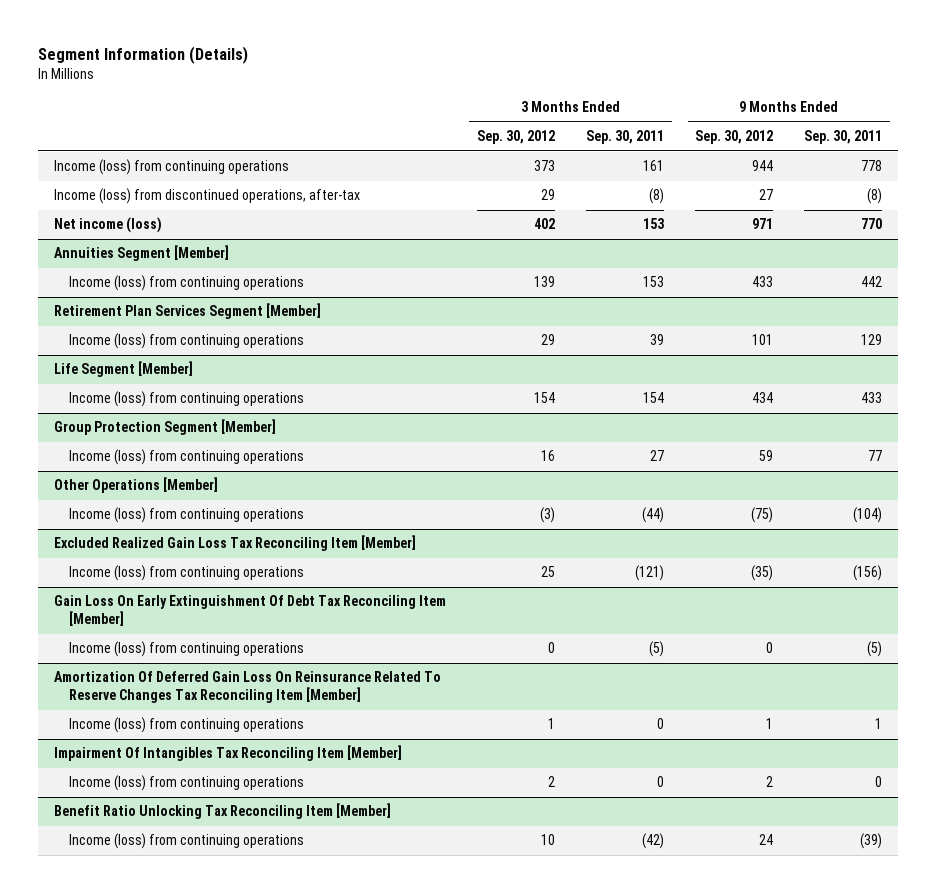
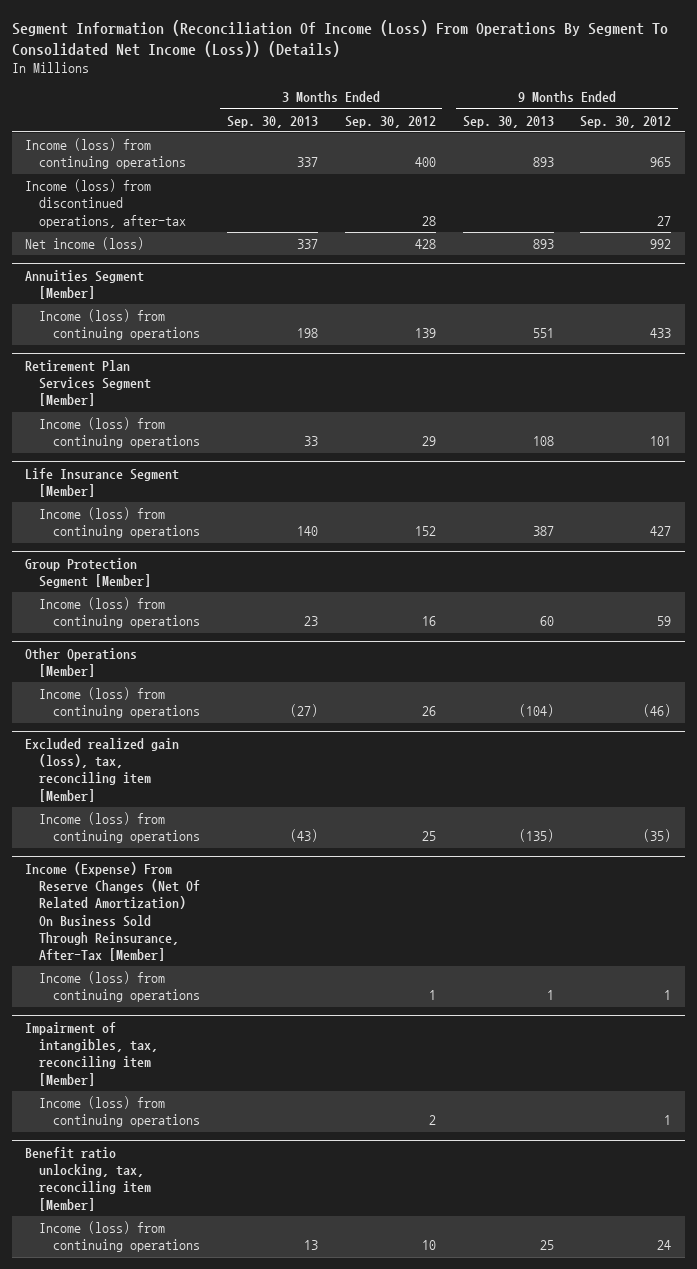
- Segment Information (Details)
+ Segment Information (Reconciliation Of Income (Loss) From Operations By Segment To Consolidated Net Income (Loss)) (Details)
- | 3 Months Ended Sep. 30, 2012 | 3 Months Ended Sep. 30, 2011 | 9 Months Ended Sep. 30, 2012 | 9 Months Ended Sep. 30, 2011
+ | 3 Months Ended Sep. 30, 2013 | 3 Months Ended Sep. 30, 2012 | 9 Months Ended Sep. 30, 2013 | 9 Months Ended Sep. 30, 2012
- Income (loss) from continuing operations | 373 | 161 | 944 | 778
- Income (loss) from discontinued operations, after-tax | 29 | (8) | 27 | (8)
- Net income (loss) | 402 | 153 | 971 | 770
+ Income (loss) from continuing operations | 337 | 400 | 893 | 965
+ Income (loss) from discontinued operations, after-tax | | 28 | | 27
+ Net income (loss) | 337 | 428 | 893 | 992
- Life Segment [Member]
- Income (loss) from continuing operations | 154 | 154 | 434 | 433
+ Life Insurance Segment [Member]
+ Income (loss) from continuing operations | 140 | 152 | 387 | 427
@ Other Operations [Member]
- Income (loss) from continuing operations | (3) | (44) | (75) | (104)
- Excluded Realized Gain Loss Tax Reconciling Item [Member]
@ Other Operations [Member]
+ Income (loss) from continuing operations | (27) | 26 | (104) | (46)
+ Excluded realized gain (loss), tax, reconciling item [Member]
- Gain Loss On Early Extinguishment Of Debt Tax Reconciling Item [Member]
- Income (loss) from continuing operations | 0 | (5) | 0 | (5)
- Amortization Of Deferred Gain Loss On Reinsurance Related To Reserve Changes Tax Reconciling Item [Member]
+ Income (Expense) From Reserve Changes (Net Of Related Amortization) On Business Sold Through Reinsurance, After-Tax [Member]
- Impairment Of Intangibles Tax Reconciling Item [Member]
- Income (loss) from continuing operations | 2 | 0 | 2 | 0
- Benefit Ratio Unlocking Tax Reconciling Item [Member]
+ Impairment of intangibles, tax, reconciling item [Member]
+ Income (loss) from continuing operations | | 2 | | 1
+ Benefit ratio unlocking, tax, reconciling item [Member]

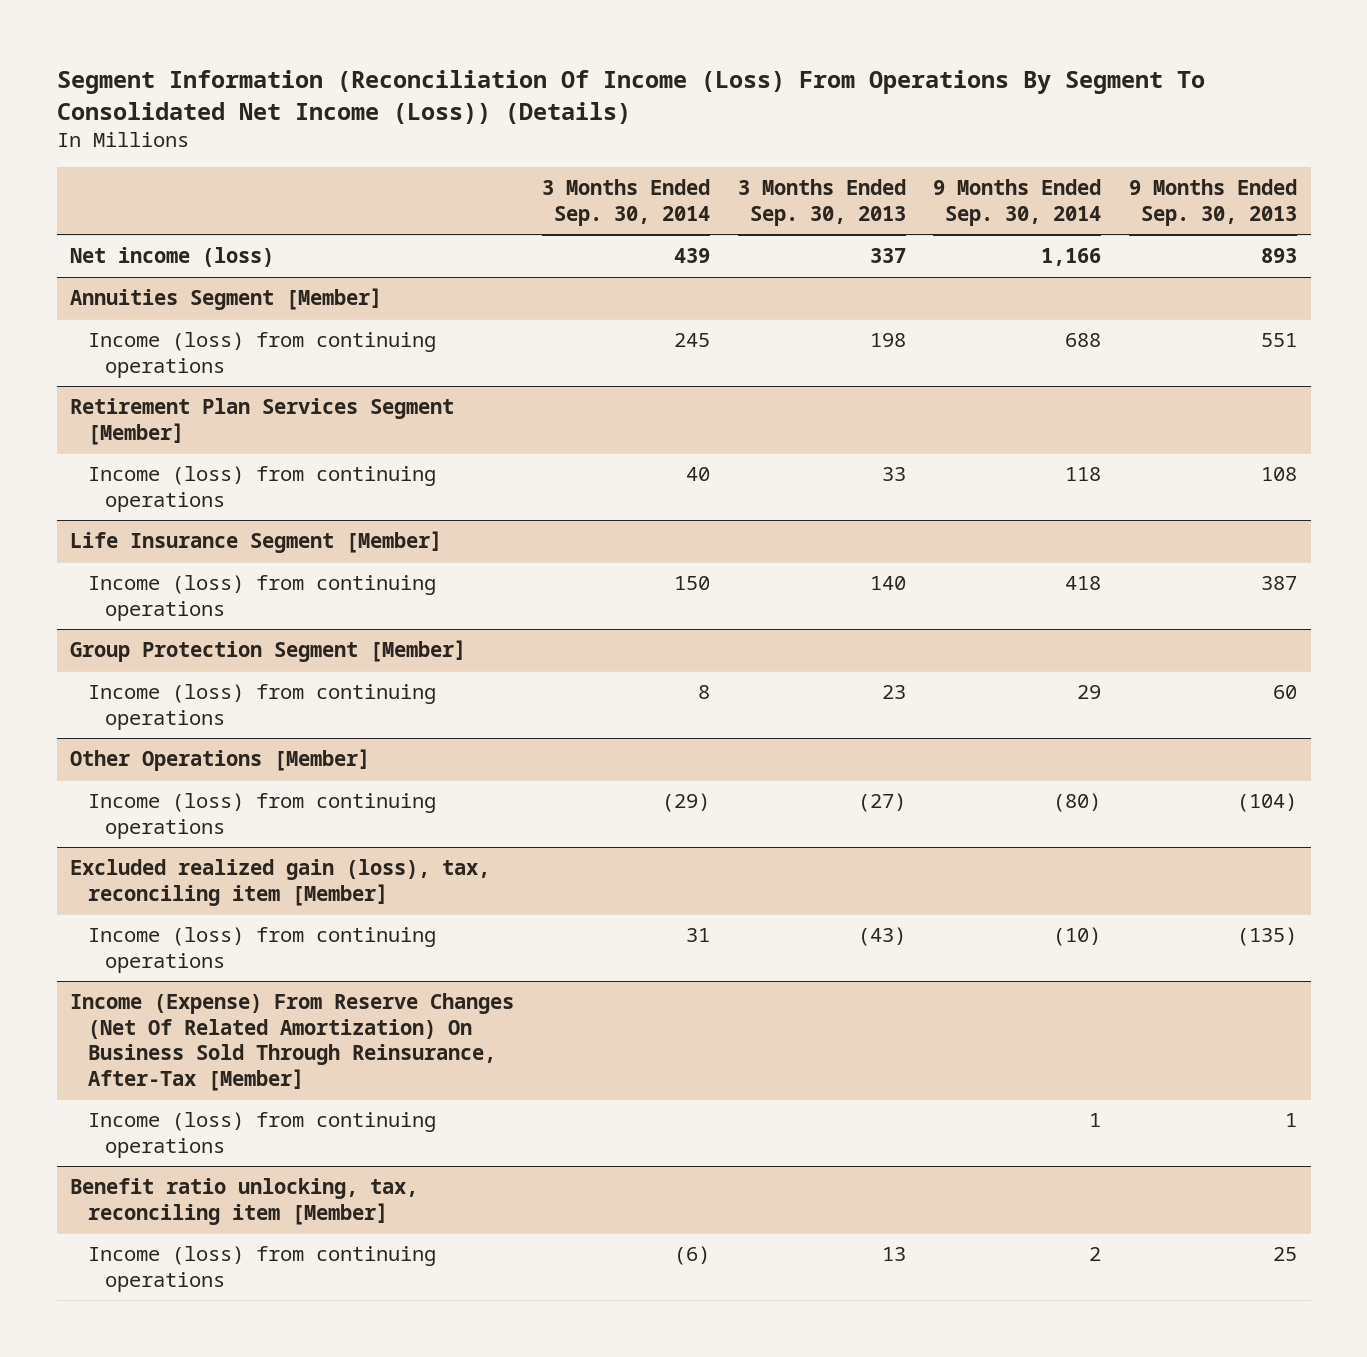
- | 3 Months Ended Sep. 30, 2013 | 3 Months Ended Sep. 30, 2012 | 9 Months Ended Sep. 30, 2013 | 9 Months Ended Sep. 30, 2012
+ | 3 Months Ended Sep. 30, 2014 | 3 Months Ended Sep. 30, 2013 | 9 Months Ended Sep. 30, 2014 | 9 Months Ended Sep. 30, 2013
- Income (loss) from continuing operations | 337 | 400 | 893 | 965
- Income (loss) from discontinued operations, after-tax | | 28 | | 27
- Impairment of intangibles, tax, reconciling item [Member]
- Income (loss) from continuing operations | | 2 | | 1

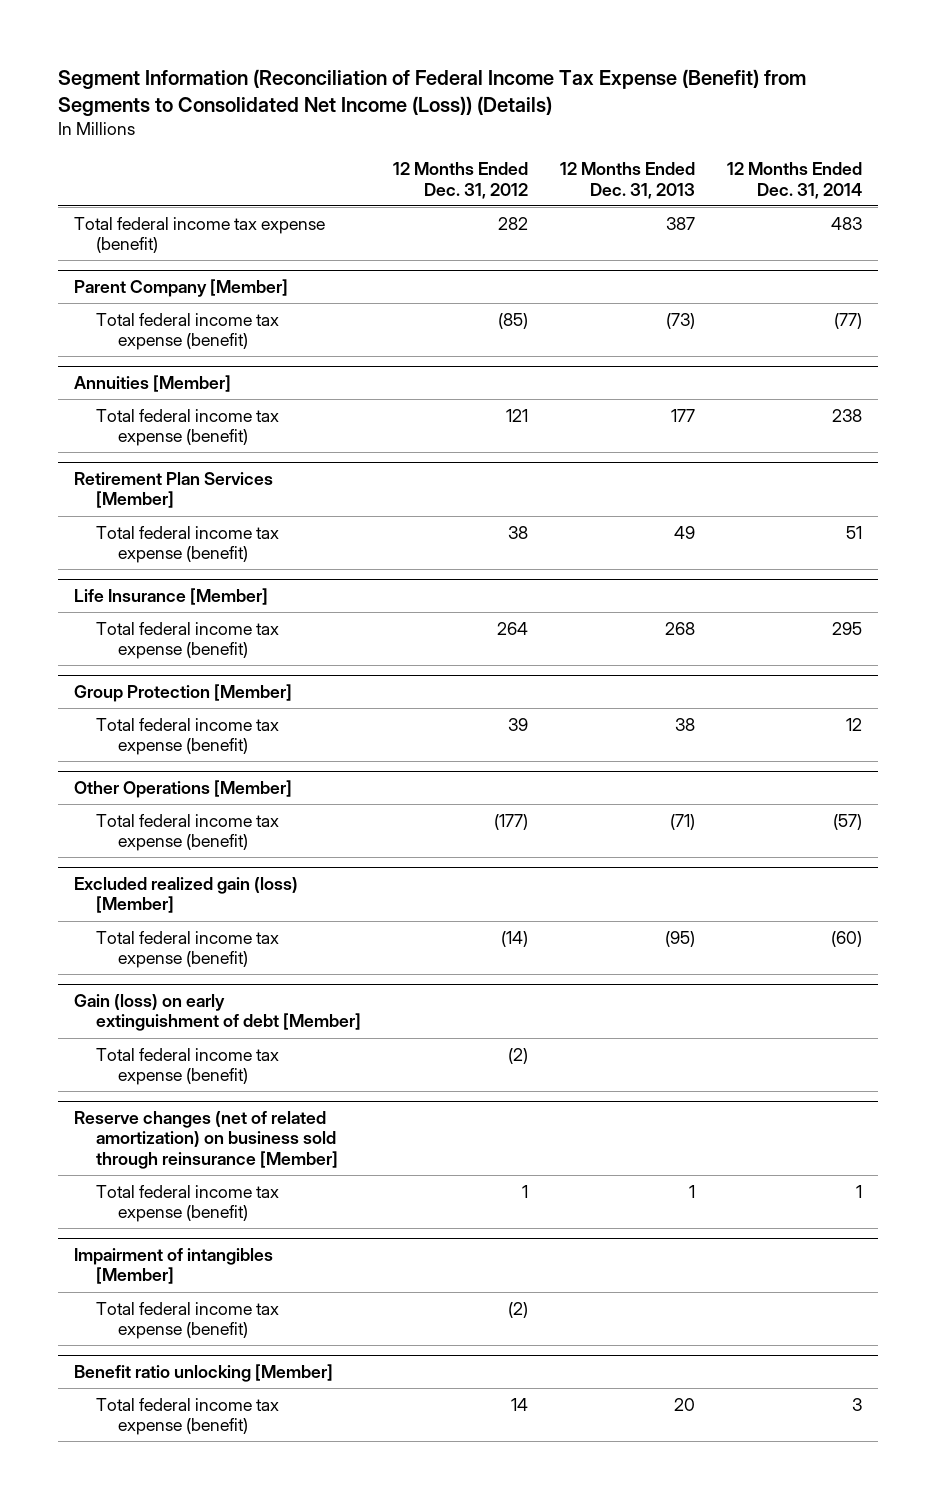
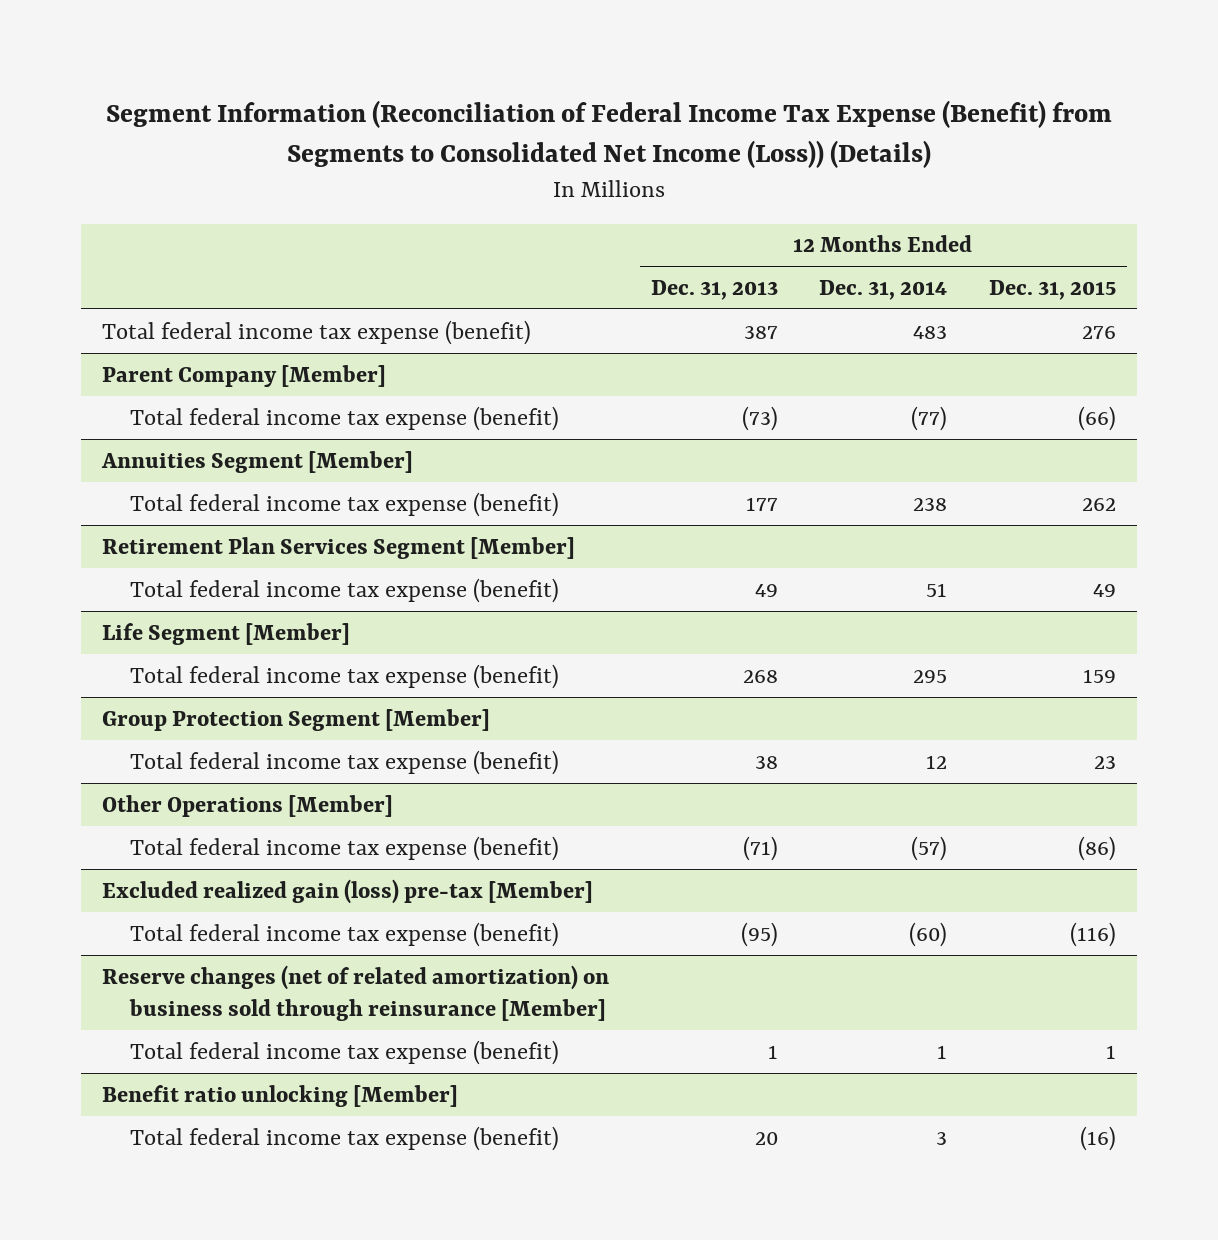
- | 12 Months Ended Dec. 31, 2012 | 12 Months Ended Dec. 31, 2013 | 12 Months Ended Dec. 31, 2014
+ | 12 Months Ended Dec. 31, 2013 | 12 Months Ended Dec. 31, 2014 | 12 Months Ended Dec. 31, 2015
- Annuities [Member]
+ Annuities Segment [Member]
- Retirement Plan Services [Member]
+ Retirement Plan Services Segment [Member]
- Life Insurance [Member]
+ Life Segment [Member]
- Group Protection [Member]
+ Group Protection Segment [Member]
- Excluded realized gain (loss) [Member]
+ Excluded realized gain (loss) pre-tax [Member]
- Gain (loss) on early extinguishment of debt [Member]
- Total federal income tax expense (benefit) | (2) | |
- Impairment of intangibles [Member]
- Total federal income tax expense (benefit) | (2) | |

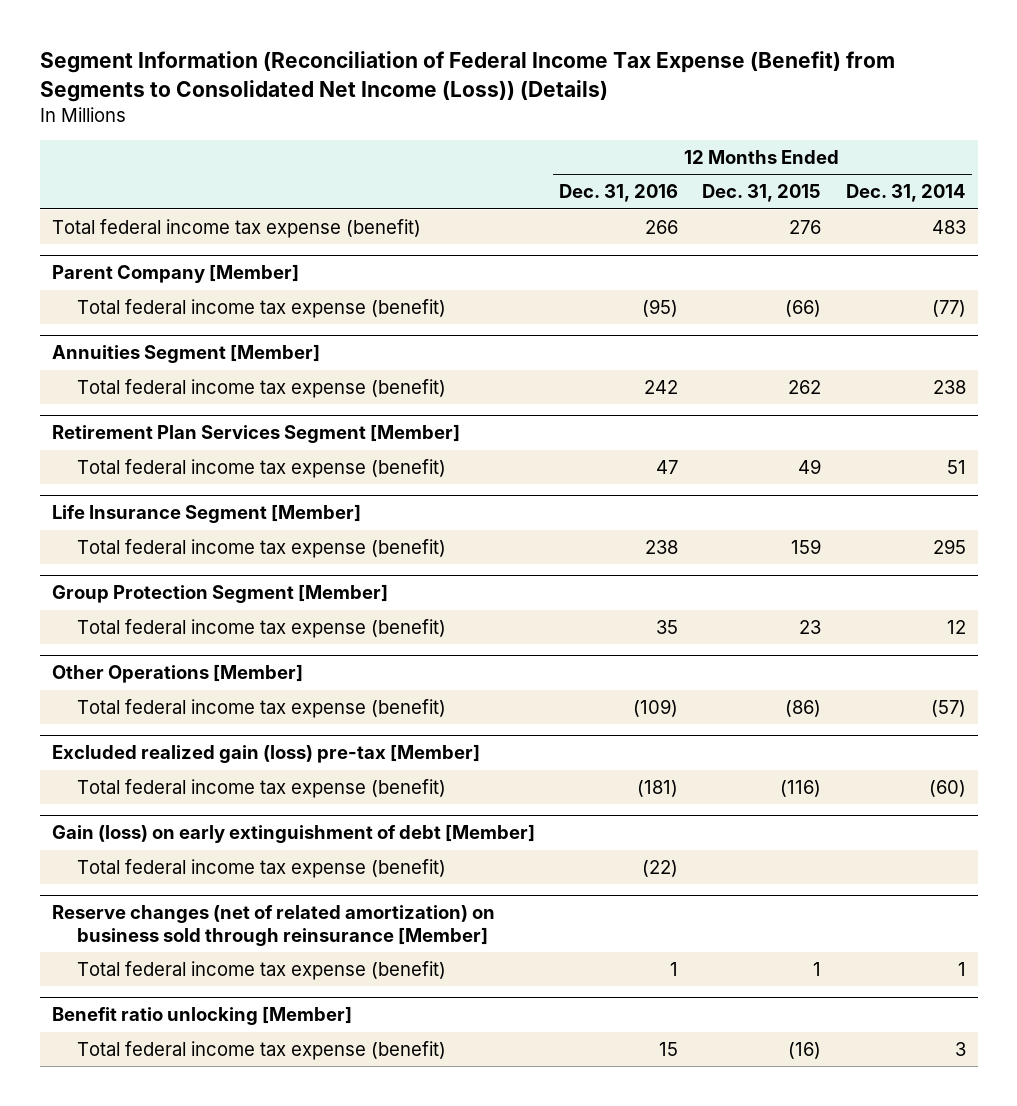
- | 12 Months Ended Dec. 31, 2013 | 12 Months Ended Dec. 31, 2014 | 12 Months Ended Dec. 31, 2015
+ | 12 Months Ended Dec. 31, 2016 | 12 Months Ended Dec. 31, 2015 | 12 Months Ended Dec. 31, 2014
- Life Segment [Member]
+ Life Insurance Segment [Member]
+ Gain (loss) on early extinguishment of debt [Member]
+ Total federal income tax expense (benefit) | (22) | |

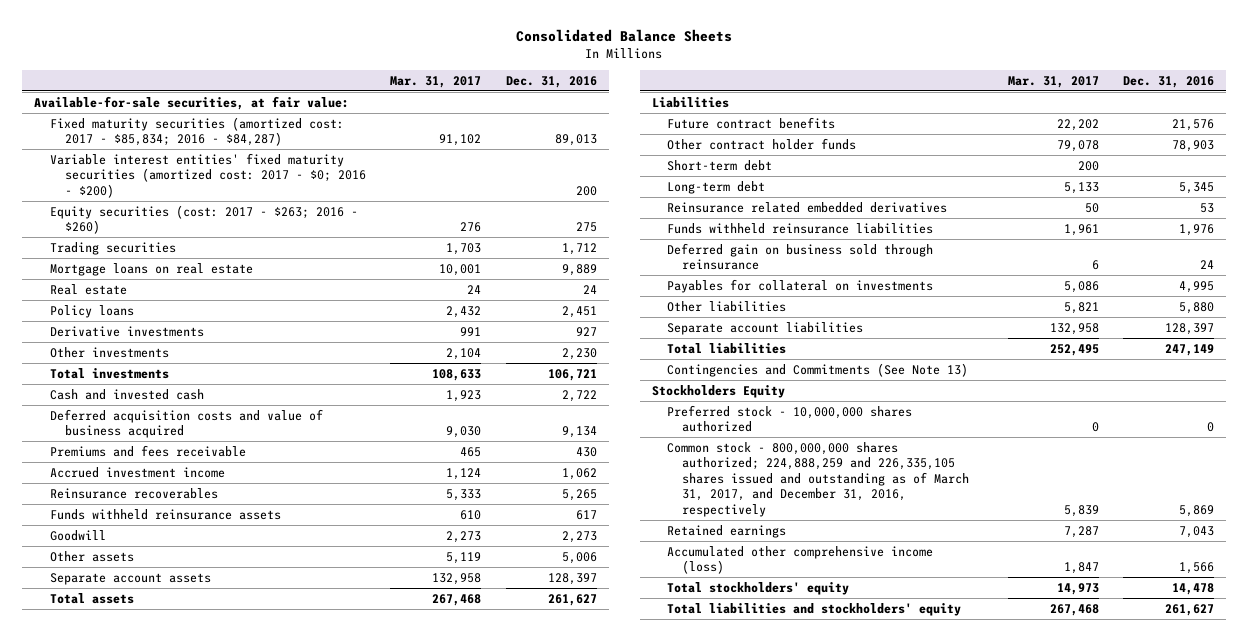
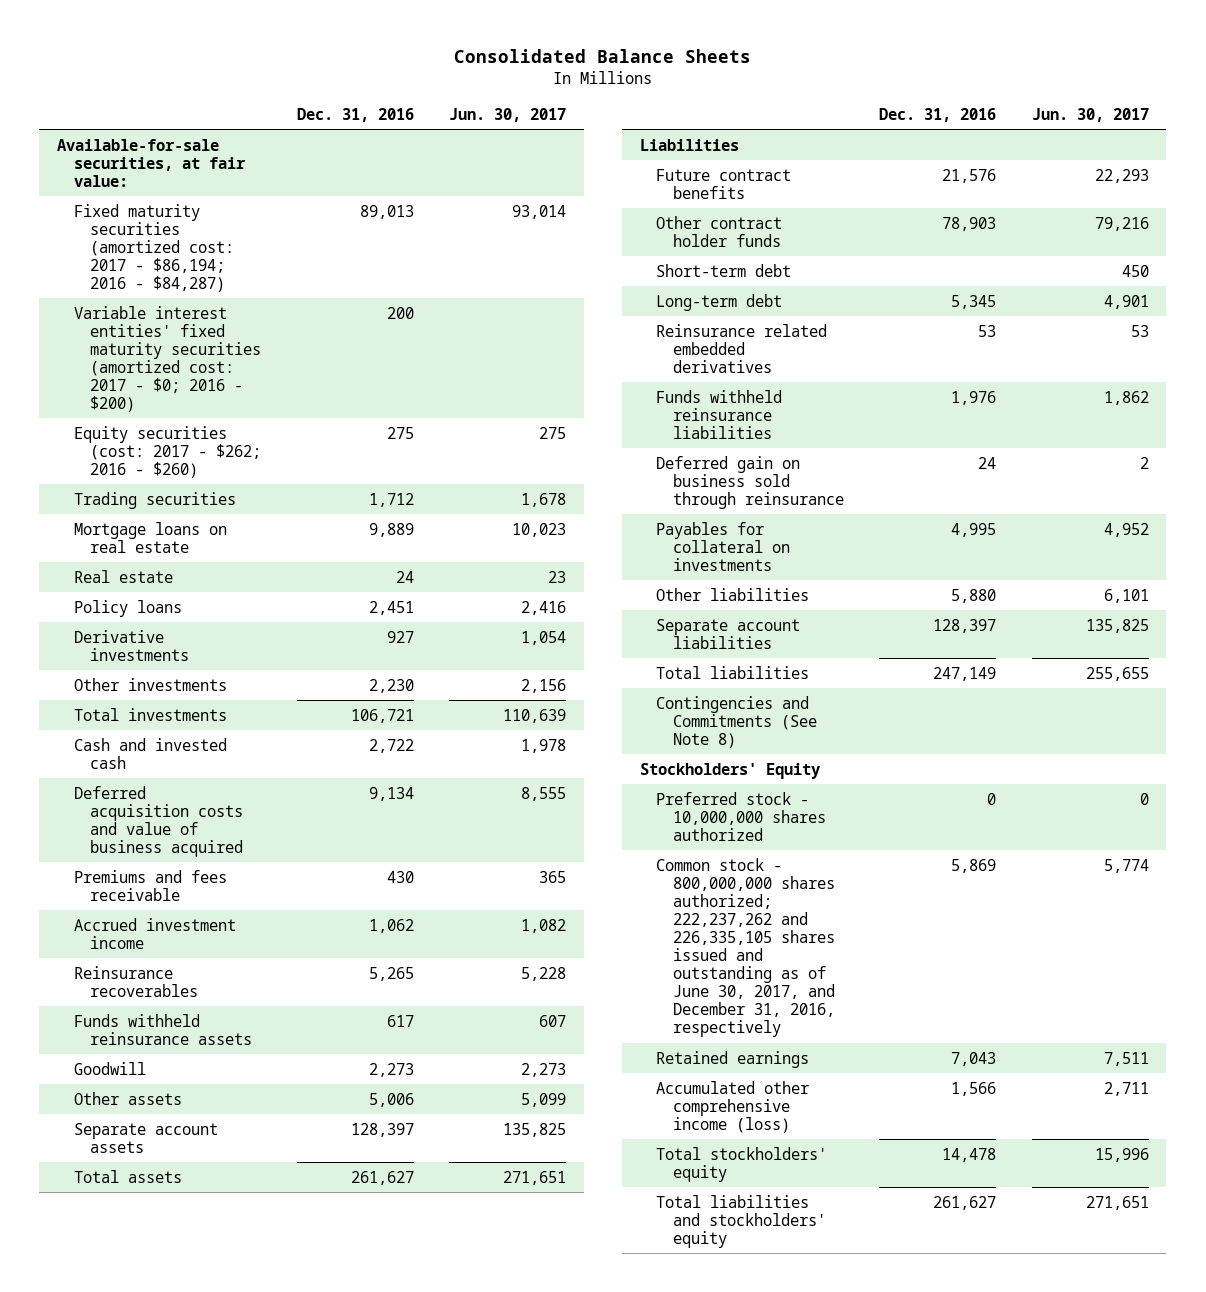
- | Mar. 31, 2017 | Dec. 31, 2016
+ | Dec. 31, 2016 | Jun. 30, 2017
- Fixed maturity securities (amortized cost: 2017 - $85,834; 2016 - $84,287) | 91,102 | 89,013
+ Fixed maturity securities (amortized cost: 2017 - $86,194; 2016 - $84,287) | 89,013 | 93,014
- Equity securities (cost: 2017 - $263; 2016 - $260) | 276 | 275
+ Equity securities (cost: 2017 - $262; 2016 - $260) | 275 | 275
- Contingencies and Commitments (See Note 13)
- Stockholders Equity
+ Contingencies and Commitments (See Note 8)
+ Stockholders' Equity
- Common stock - 800,000,000 shares authorized; 224,888,259 and 226,335,105 shares issued and outstanding as of March 31, 2017, and December 31, 2016, respectively | 5,839 | 5,869
+ Common stock - 800,000,000 shares authorized; 222,237,262 and 226,335,105 shares issued and outstanding as of June 30, 2017, and December 31, 2016, respectively | 5,869 | 5,774

